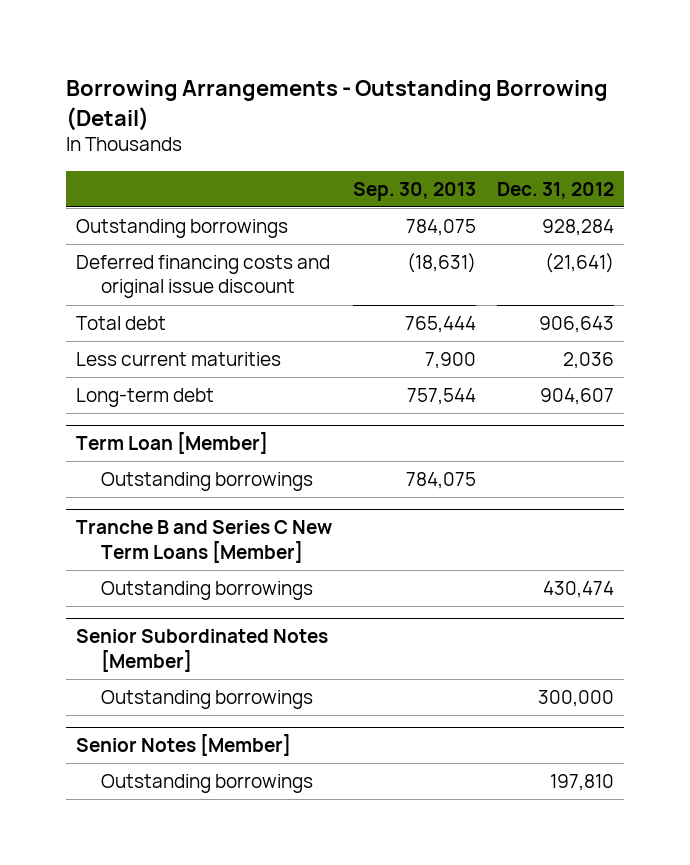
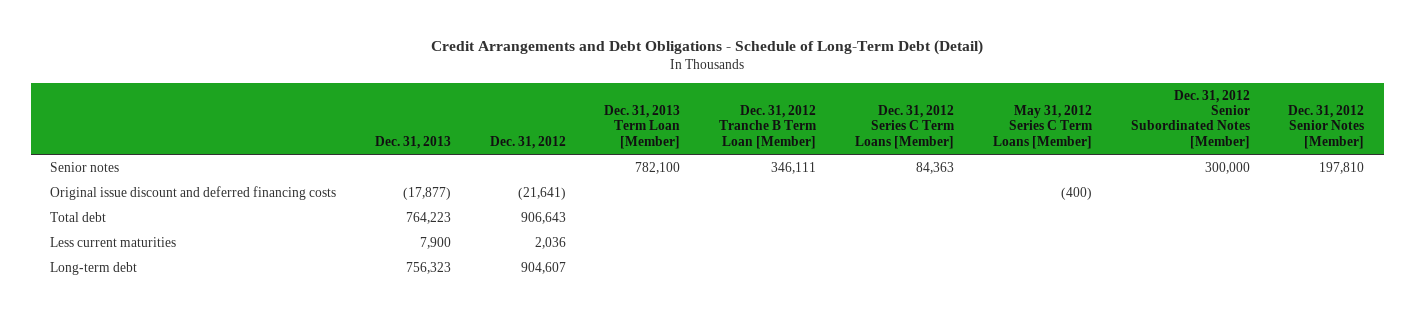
- Borrowing Arrangements - Outstanding Borrowing (Detail)
+ Credit Arrangements and Debt Obligations - Schedule of Long-Term Debt (Detail)
- | Sep. 30, 2013 | Dec. 31, 2012
+ | Dec. 31, 2013 | Dec. 31, 2012 | Dec. 31, 2013 Term Loan [Member] | Dec. 31, 2012 Tranche B Term Loan [Member] | Dec. 31, 2012 Series C Term Loans [Member] | May 31, 2012 Series C Term Loans [Member] | Dec. 31, 2012 Senior Subordinated Notes [Member] | Dec. 31, 2012 Senior Notes [Member]
- Outstanding borrowings | 784,075 | 928,284
- Deferred financing costs and original issue discount | (18,631) | (21,641)
+ Senior notes | | | 782,100 | 346,111 | 84,363 | | 300,000 | 197,810
+ Original issue discount and deferred financing costs | (17,877) | (21,641) | | | | (400) | |
- Term Loan [Member]
- Outstanding borrowings | 784,075 |
- Tranche B and Series C New Term Loans [Member]
- Outstanding borrowings | | 430,474
- Senior Subordinated Notes [Member]
- Outstanding borrowings | | 300,000
- Senior Notes [Member]
- Outstanding borrowings | | 197,810

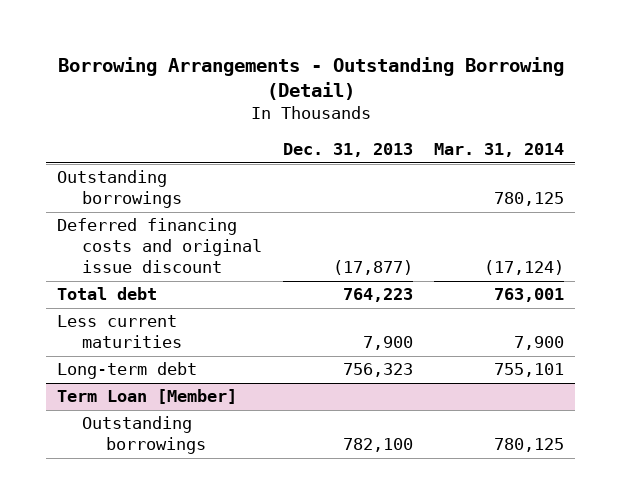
- Credit Arrangements and Debt Obligations - Schedule of Long-Term Debt (Detail)
+ Borrowing Arrangements - Outstanding Borrowing (Detail)
- | Dec. 31, 2013 | Dec. 31, 2012 | Dec. 31, 2013 Term Loan [Member] | Dec. 31, 2012 Tranche B Term Loan [Member] | Dec. 31, 2012 Series C Term Loans [Member] | May 31, 2012 Series C Term Loans [Member] | Dec. 31, 2012 Senior Subordinated Notes [Member] | Dec. 31, 2012 Senior Notes [Member]
+ | Dec. 31, 2013 | Mar. 31, 2014
- Senior notes | | | 782,100 | 346,111 | 84,363 | | 300,000 | 197,810
- Original issue discount and deferred financing costs | (17,877) | (21,641) | | | | (400) | |
+ Outstanding borrowings | | 780,125
+ Deferred financing costs and original issue discount | (17,877) | (17,124)
+ Term Loan [Member]
+ Outstanding borrowings | 782,100 | 780,125

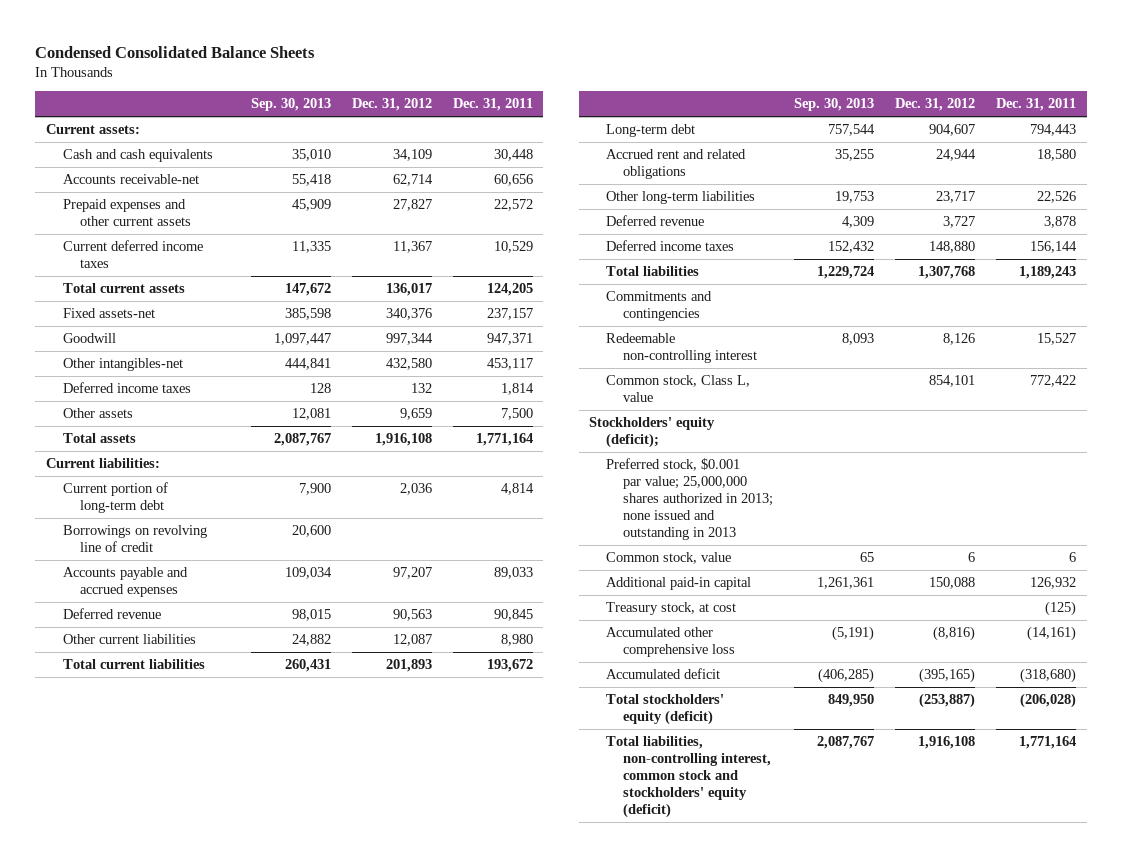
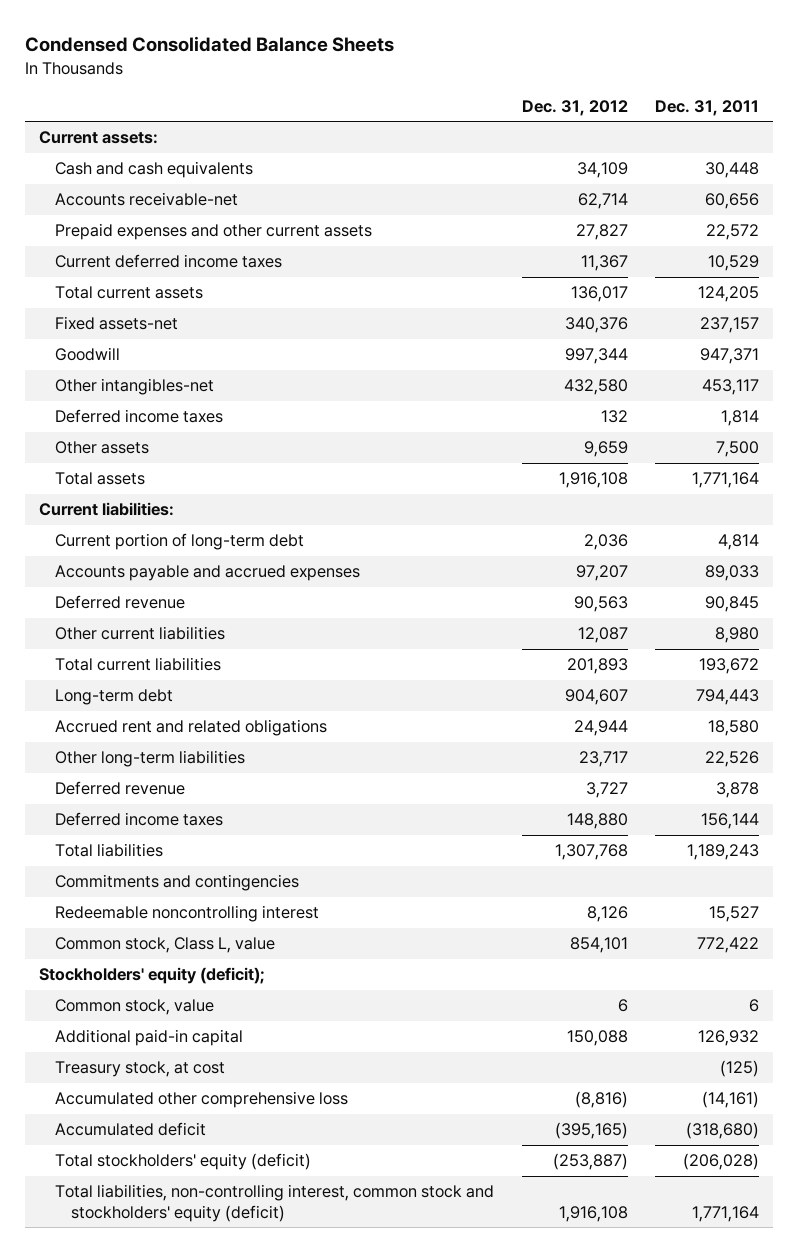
- | Sep. 30, 2013 | Dec. 31, 2012 | Dec. 31, 2011
+ | Dec. 31, 2012 | Dec. 31, 2011
- Borrowings on revolving line of credit | 20,600 | |
- Redeemable non-controlling interest | 8,093 | 8,126 | 15,527
+ Redeemable noncontrolling interest | 8,126 | 15,527
- Preferred stock, $0.001 par value; 25,000,000 shares authorized in 2013; none issued and outstanding in 2013

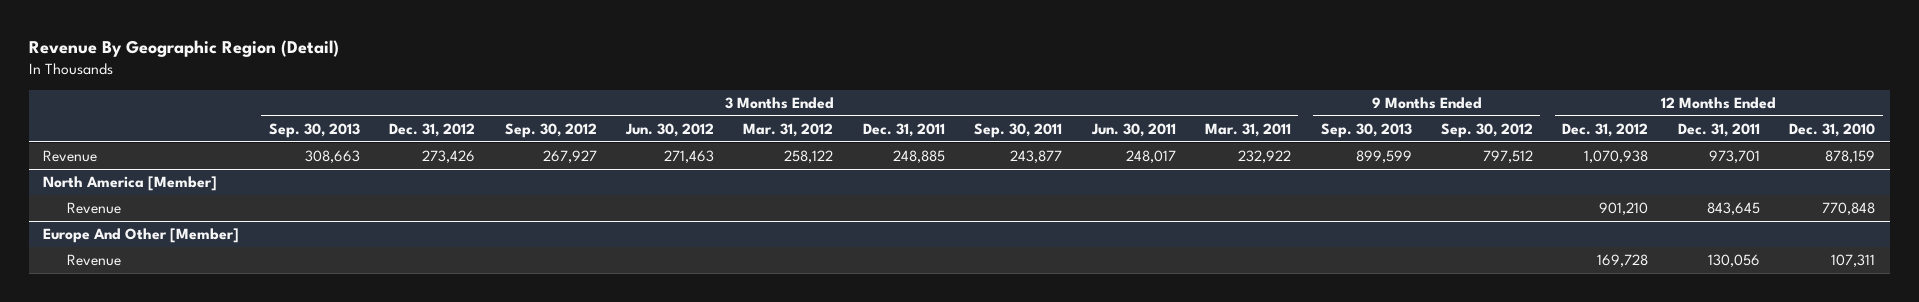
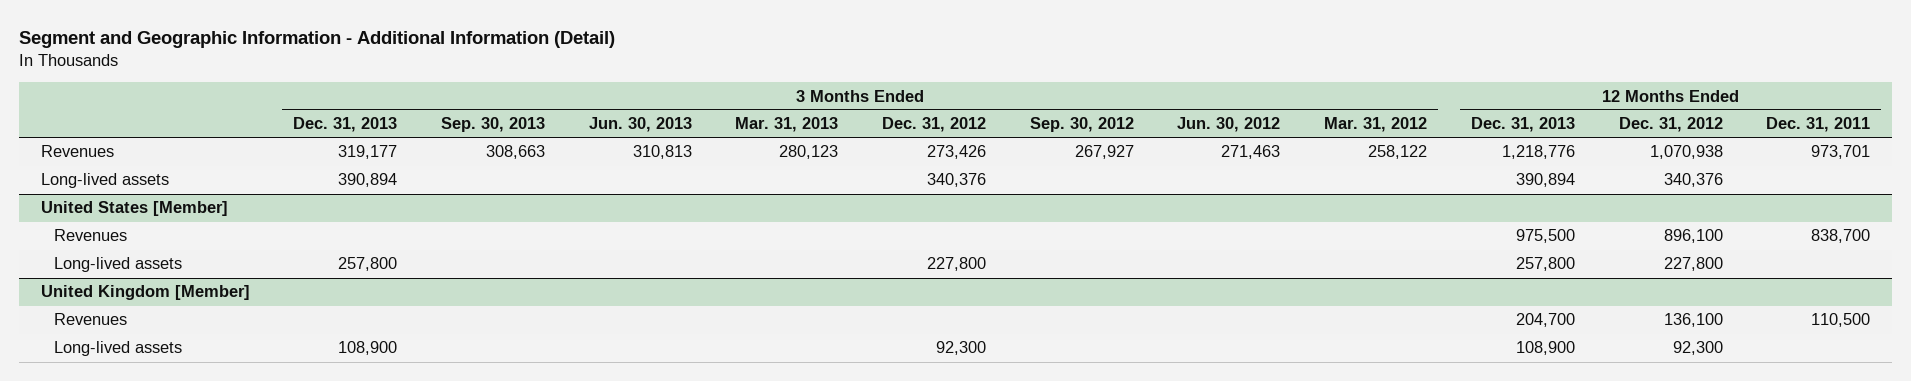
- Revenue By Geographic Region (Detail)
+ Segment and Geographic Information - Additional Information (Detail)
- | 3 Months Ended Sep. 30, 2013 | 3 Months Ended Dec. 31, 2012 | 3 Months Ended Sep. 30, 2012 | 3 Months Ended Jun. 30, 2012 | 3 Months Ended Mar. 31, 2012 | 3 Months Ended Dec. 31, 2011 | 3 Months Ended Sep. 30, 2011 | 3 Months Ended Jun. 30, 2011 | 3 Months Ended Mar. 31, 2011 | 9 Months Ended Sep. 30, 2013 | 9 Months Ended Sep. 30, 2012 | 12 Months Ended Dec. 31, 2012 | 12 Months Ended Dec. 31, 2011 | 12 Months Ended Dec. 31, 2010
+ | 3 Months Ended Dec. 31, 2013 | 3 Months Ended Sep. 30, 2013 | 3 Months Ended Jun. 30, 2013 | 3 Months Ended Mar. 31, 2013 | 3 Months Ended Dec. 31, 2012 | 3 Months Ended Sep. 30, 2012 | 3 Months Ended Jun. 30, 2012 | 3 Months Ended Mar. 31, 2012 | 12 Months Ended Dec. 31, 2013 | 12 Months Ended Dec. 31, 2012 | 12 Months Ended Dec. 31, 2011
- Revenue | 308,663 | 273,426 | 267,927 | 271,463 | 258,122 | 248,885 | 243,877 | 248,017 | 232,922 | 899,599 | 797,512 | 1,070,938 | 973,701 | 878,159
- North America [Member]
- Revenue | | | | | | | | | | | | 901,210 | 843,645 | 770,848
- Europe And Other [Member]
- Revenue | | | | | | | | | | | | 169,728 | 130,056 | 107,311
+ Revenues | 319,177 | 308,663 | 310,813 | 280,123 | 273,426 | 267,927 | 271,463 | 258,122 | 1,218,776 | 1,070,938 | 973,701
+ Long-lived assets | 390,894 | | | | 340,376 | | | | 390,894 | 340,376 |
+ United States [Member]
+ Revenues | | | | | | | | | 975,500 | 896,100 | 838,700
+ Long-lived assets | 257,800 | | | | 227,800 | | | | 257,800 | 227,800 |
+ United Kingdom [Member]
+ Revenues | | | | | | | | | 204,700 | 136,100 | 110,500
+ Long-lived assets | 108,900 | | | | 92,300 | | | | 108,900 | 92,300 |

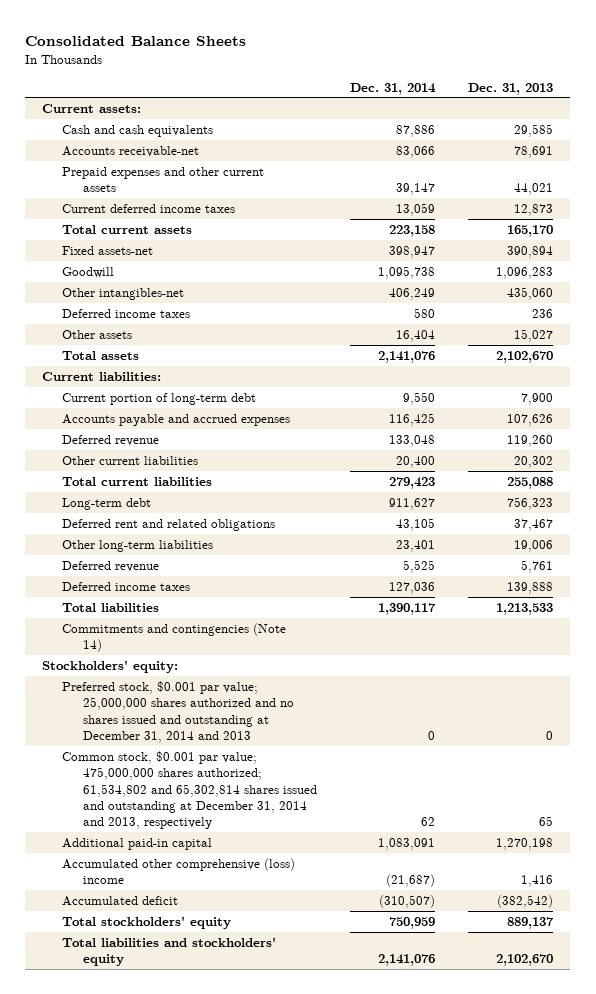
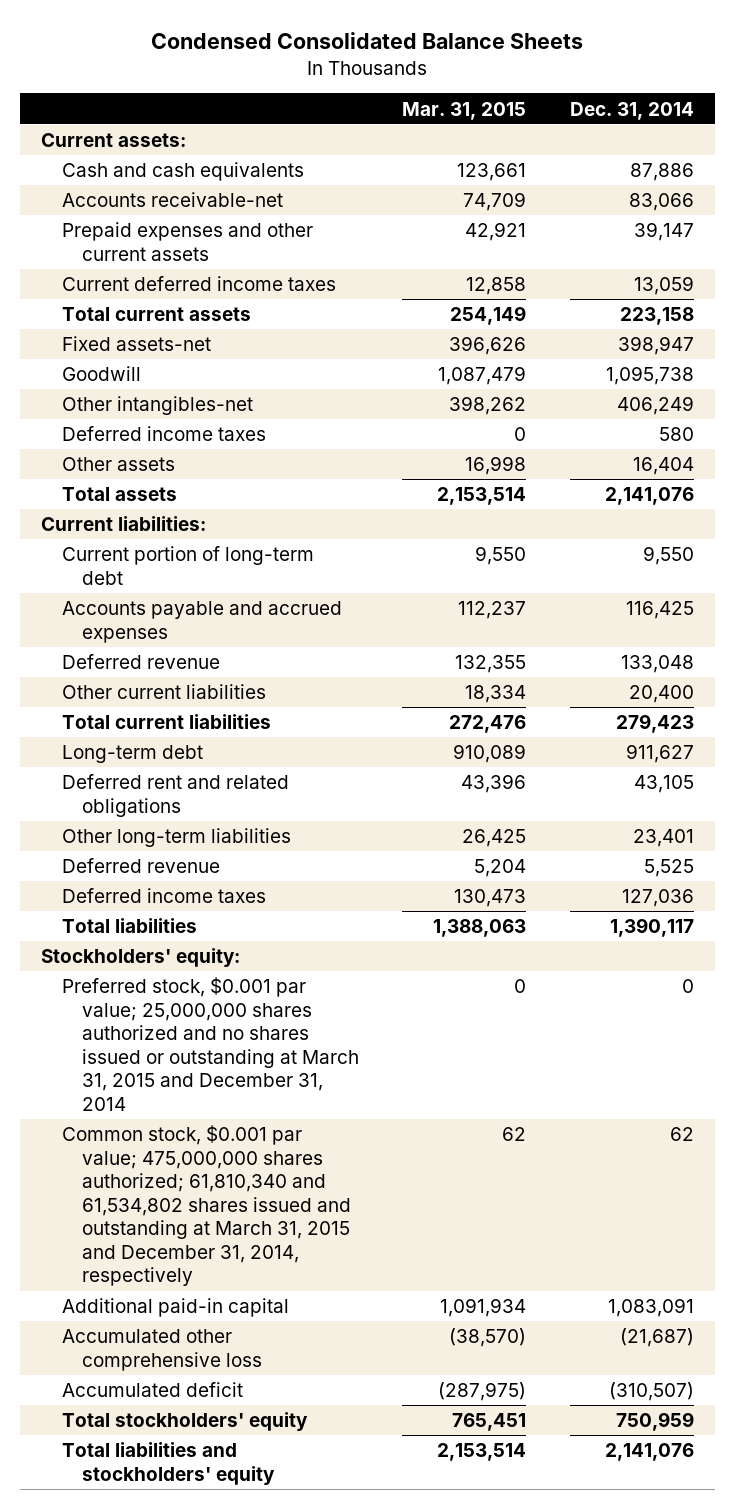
- Consolidated Balance Sheets
+ Condensed Consolidated Balance Sheets
- | Dec. 31, 2014 | Dec. 31, 2013
+ | Mar. 31, 2015 | Dec. 31, 2014
- Commitments and contingencies (Note 14)
- Preferred stock, $0.001 par value; 25,000,000 shares authorized and no shares issued and outstanding at December 31, 2014 and 2013 | 0 | 0
- Common stock, $0.001 par value; 475,000,000 shares authorized; 61,534,802 and 65,302,814 shares issued and outstanding at December 31, 2014 and 2013, respectively | 62 | 65
+ Preferred stock, $0.001 par value; 25,000,000 shares authorized and no shares issued or outstanding at March 31, 2015 and December 31, 2014 | 0 | 0
+ Common stock, $0.001 par value; 475,000,000 shares authorized; 61,810,340 and 61,534,802 shares issued and outstanding at March 31, 2015 and December 31, 2014, respectively | 62 | 62
- Accumulated other comprehensive (loss) income | (21,687) | 1,416
+ Accumulated other comprehensive loss | (38,570) | (21,687)

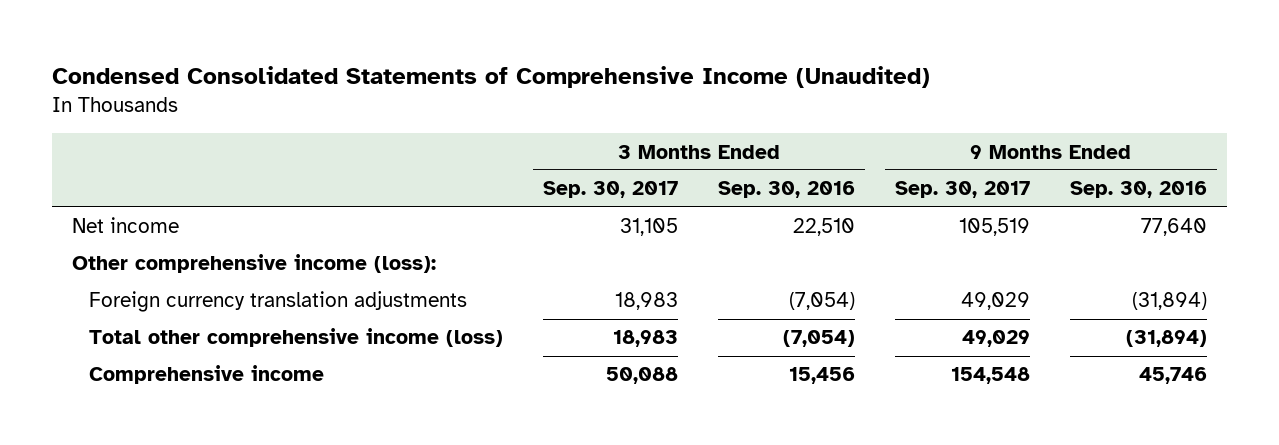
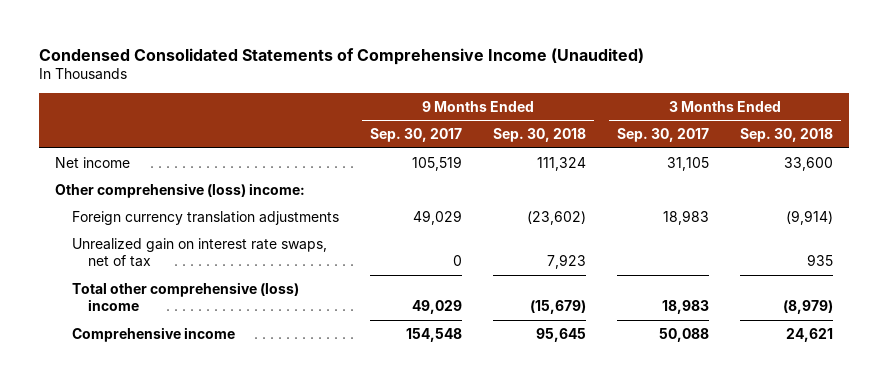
- | 3 Months Ended Sep. 30, 2017 | 3 Months Ended Sep. 30, 2016 | 9 Months Ended Sep. 30, 2017 | 9 Months Ended Sep. 30, 2016
+ | 9 Months Ended Sep. 30, 2017 | 9 Months Ended Sep. 30, 2018 | 3 Months Ended Sep. 30, 2017 | 3 Months Ended Sep. 30, 2018
- Other comprehensive income (loss):
+ Other comprehensive (loss) income:
- Total other comprehensive income (loss) | 18,983 | (7,054) | 49,029 | (31,894)
+ Unrealized gain on interest rate swaps, net of tax | 0 | 7,923 | | 935
+ Total other comprehensive (loss) income | 49,029 | (15,679) | 18,983 | (8,979)

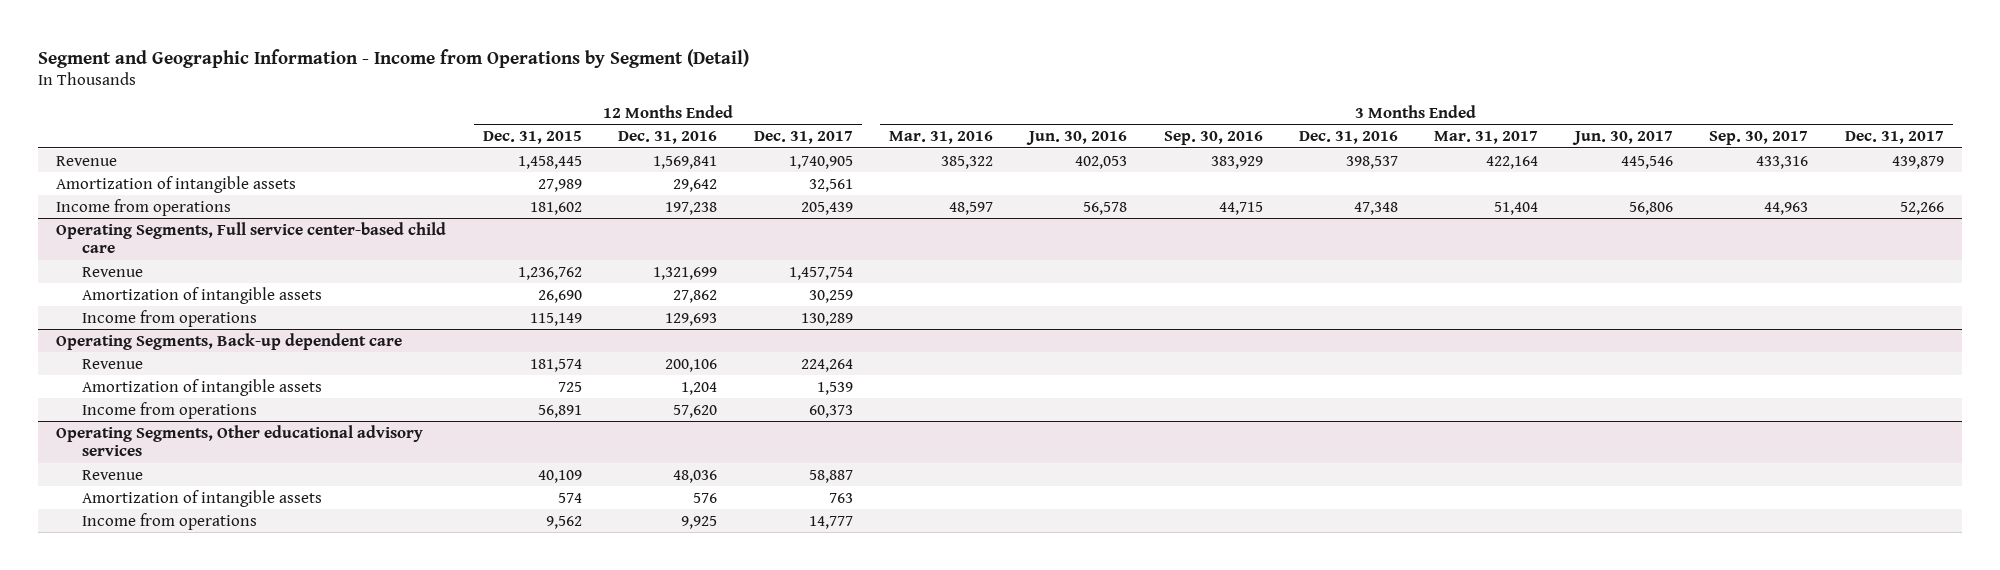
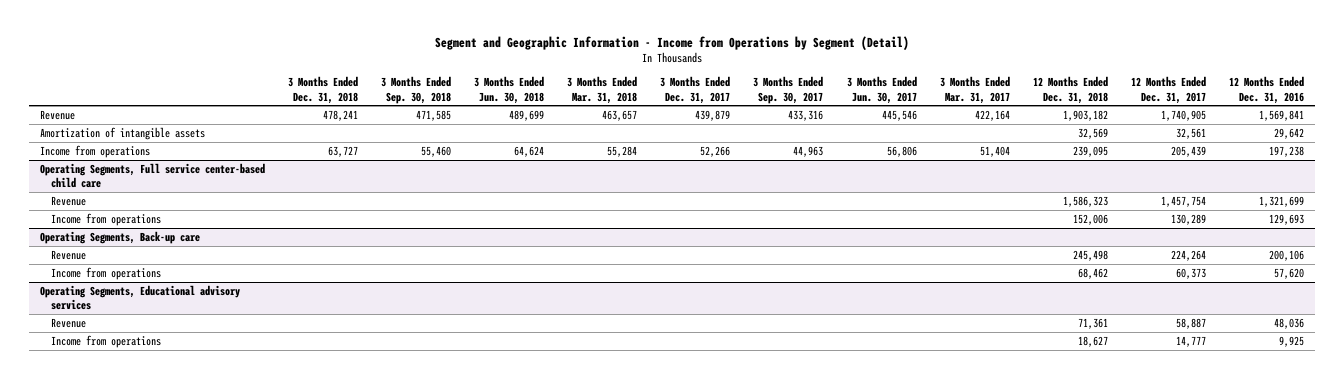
- | 12 Months Ended Dec. 31, 2015 | 12 Months Ended Dec. 31, 2016 | 12 Months Ended Dec. 31, 2017 | 3 Months Ended Mar. 31, 2016 | 3 Months Ended Jun. 30, 2016 | 3 Months Ended Sep. 30, 2016 | 3 Months Ended Dec. 31, 2016 | 3 Months Ended Mar. 31, 2017 | 3 Months Ended Jun. 30, 2017 | 3 Months Ended Sep. 30, 2017 | 3 Months Ended Dec. 31, 2017
+ | 3 Months Ended Dec. 31, 2018 | 3 Months Ended Sep. 30, 2018 | 3 Months Ended Jun. 30, 2018 | 3 Months Ended Mar. 31, 2018 | 3 Months Ended Dec. 31, 2017 | 3 Months Ended Sep. 30, 2017 | 3 Months Ended Jun. 30, 2017 | 3 Months Ended Mar. 31, 2017 | 12 Months Ended Dec. 31, 2018 | 12 Months Ended Dec. 31, 2017 | 12 Months Ended Dec. 31, 2016
@ Operating Segments, Full service center-based child care
- Amortization of intangible assets | 26,690 | 27,862 | 30,259 | | | | | | | |
- Operating Segments, Back-up dependent care
+ Operating Segments, Back-up care
- Amortization of intangible assets | 725 | 1,204 | 1,539 | | | | | | | |
- Operating Segments, Other educational advisory services
+ Operating Segments, Educational advisory services
- Amortization of intangible assets | 574 | 576 | 763 | | | | | | | |

